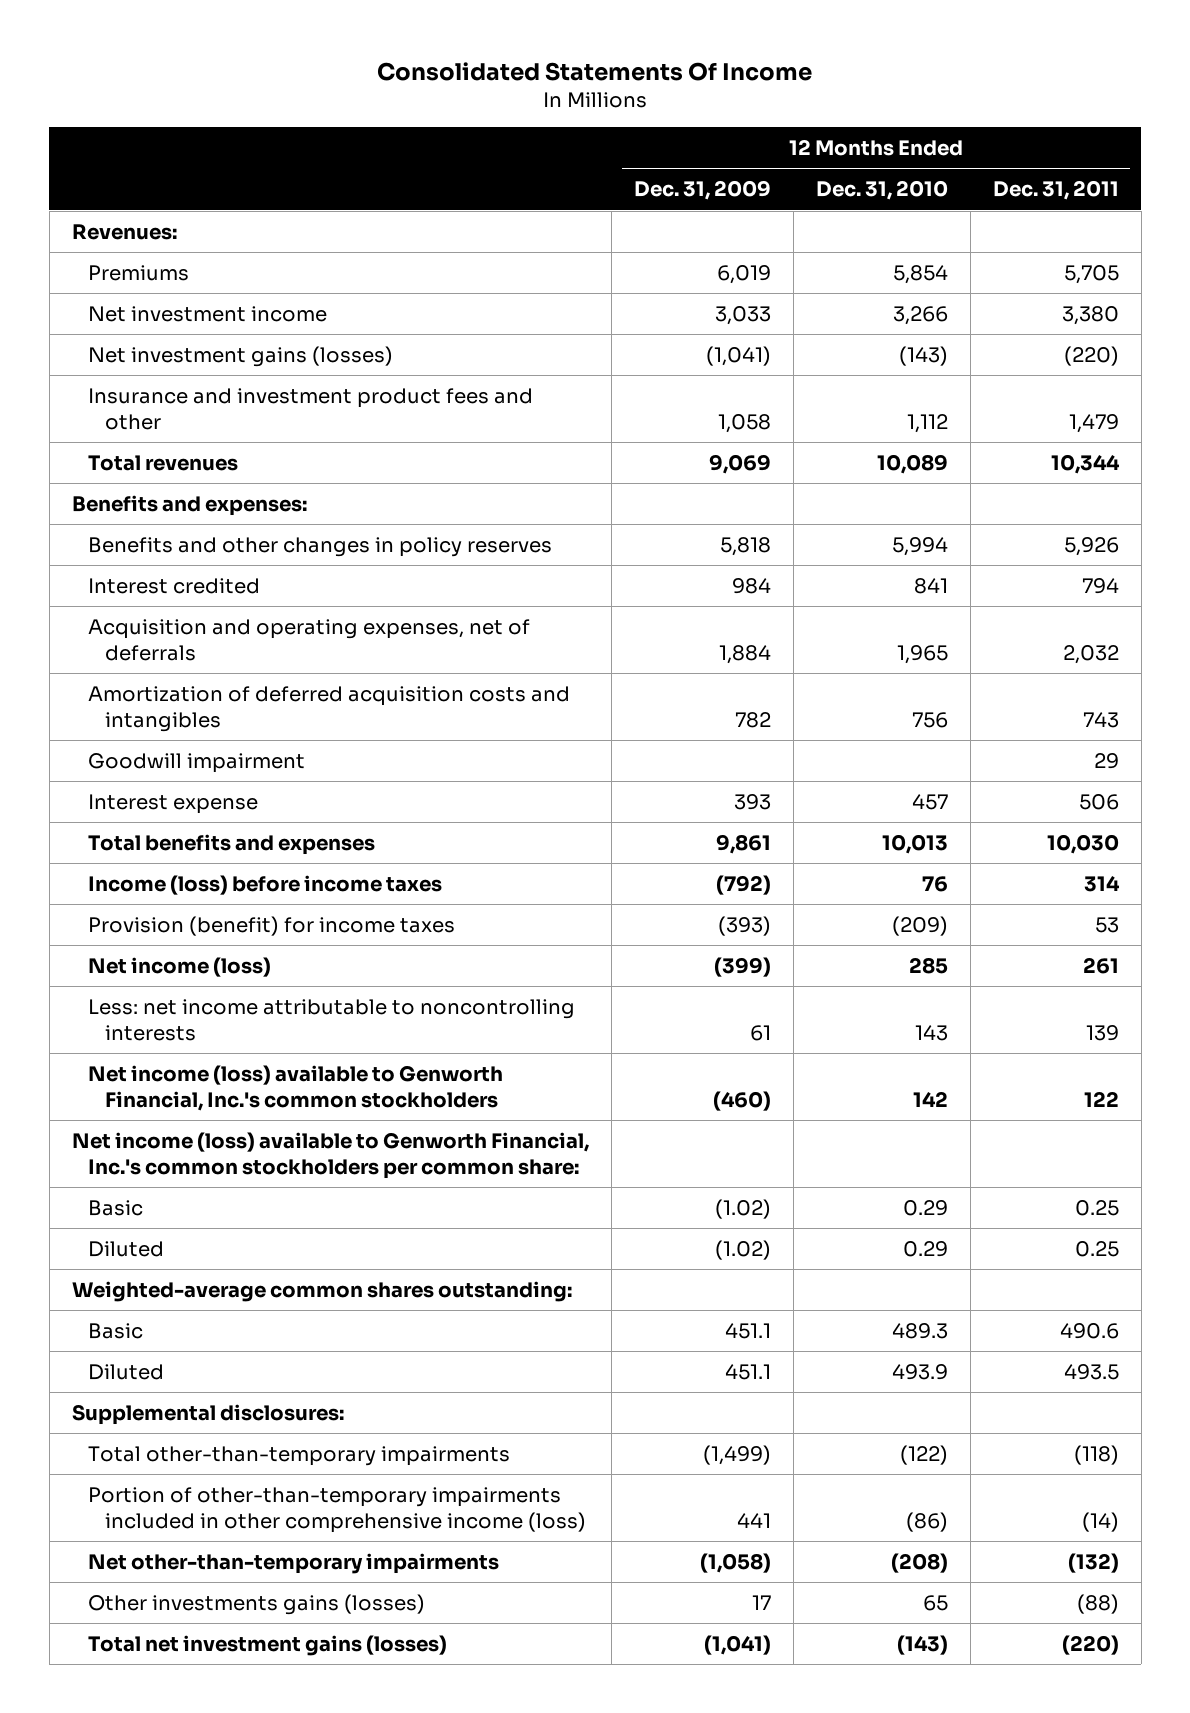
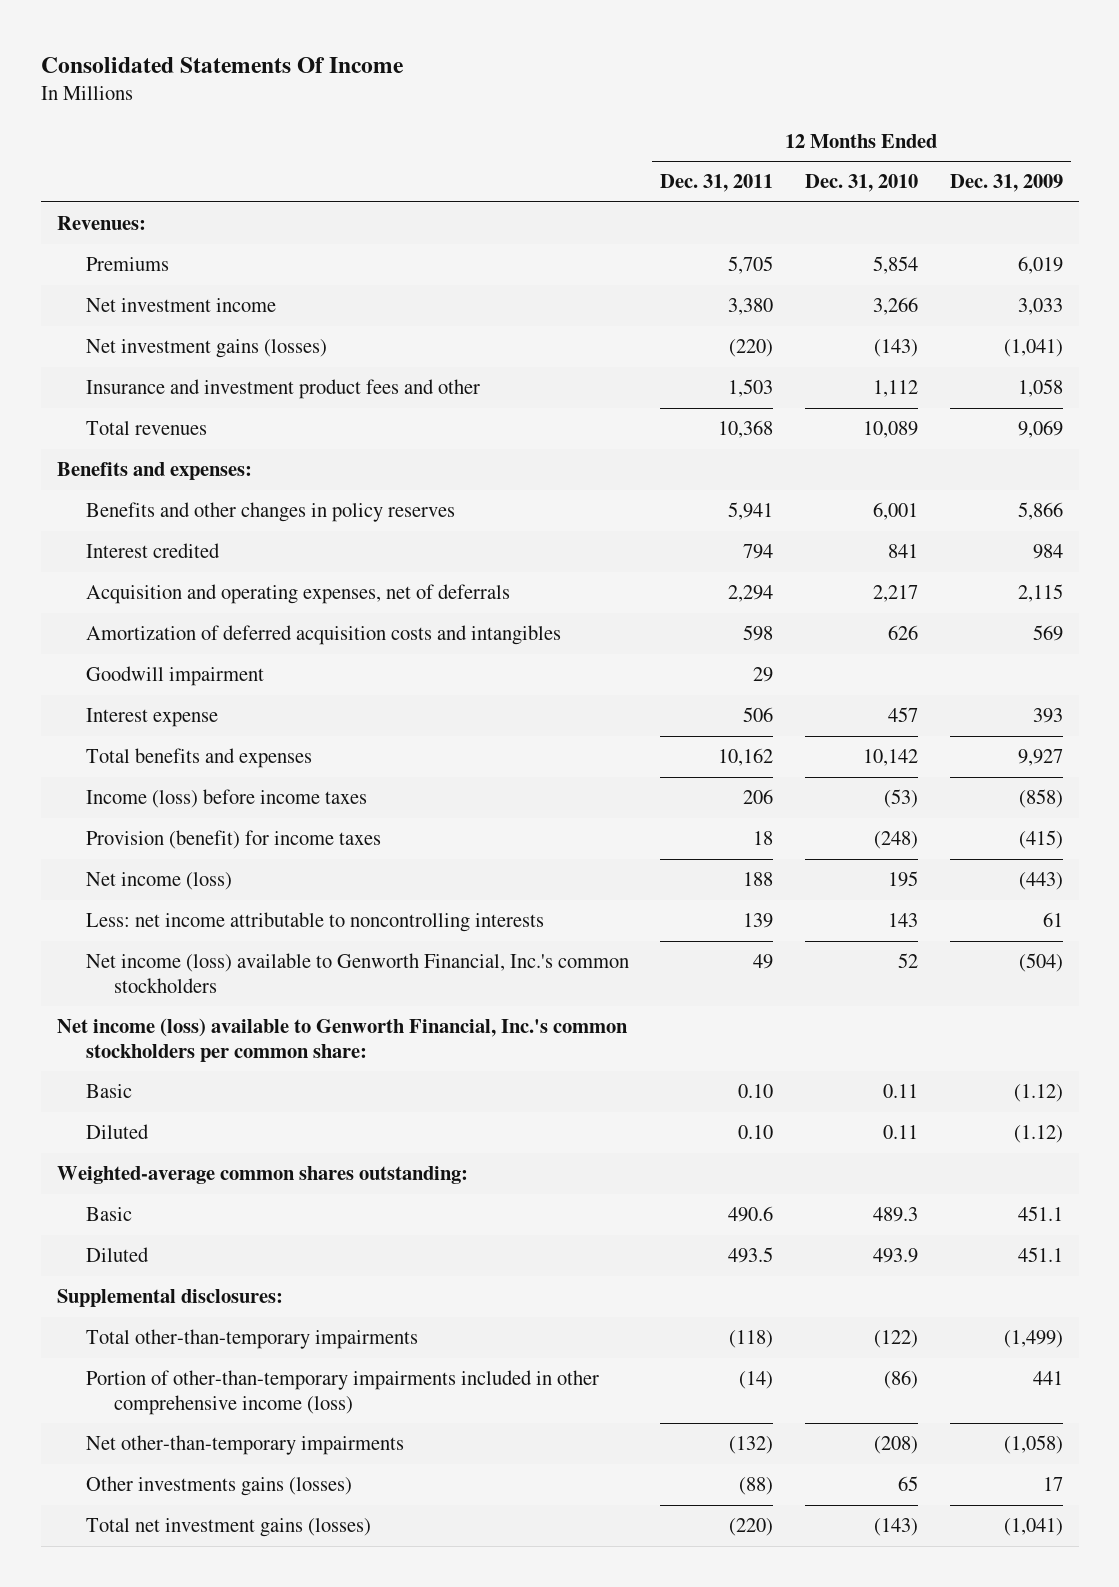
- | 12 Months Ended Dec. 31, 2009 | 12 Months Ended Dec. 31, 2010 | 12 Months Ended Dec. 31, 2011
+ | 12 Months Ended Dec. 31, 2011 | 12 Months Ended Dec. 31, 2010 | 12 Months Ended Dec. 31, 2009
- Insurance and investment product fees and other | 1,058 | 1,112 | 1,479
- Total revenues | 9,069 | 10,089 | 10,344
+ Insurance and investment product fees and other | 1,503 | 1,112 | 1,058
+ Total revenues | 10,368 | 10,089 | 9,069
- Benefits and other changes in policy reserves | 5,818 | 5,994 | 5,926
+ Benefits and other changes in policy reserves | 5,941 | 6,001 | 5,866
- Acquisition and operating expenses, net of deferrals | 1,884 | 1,965 | 2,032
- Amortization of deferred acquisition costs and intangibles | 782 | 756 | 743
+ Acquisition and operating expenses, net of deferrals | 2,294 | 2,217 | 2,115
+ Amortization of deferred acquisition costs and intangibles | 598 | 626 | 569
- Total benefits and expenses | 9,861 | 10,013 | 10,030
- Income (loss) before income taxes | (792) | 76 | 314
- Provision (benefit) for income taxes | (393) | (209) | 53
- Net income (loss) | (399) | 285 | 261
+ Total benefits and expenses | 10,162 | 10,142 | 9,927
+ Income (loss) before income taxes | 206 | (53) | (858)
+ Provision (benefit) for income taxes | 18 | (248) | (415)
+ Net income (loss) | 188 | 195 | (443)
- Net income (loss) available to Genworth Financial, Inc.'s common stockholders | (460) | 142 | 122
+ Net income (loss) available to Genworth Financial, Inc.'s common stockholders | 49 | 52 | (504)
- Basic | (1.02) | 0.29 | 0.25
- Diluted | (1.02) | 0.29 | 0.25
+ Basic | 0.10 | 0.11 | (1.12)
+ Diluted | 0.10 | 0.11 | (1.12)

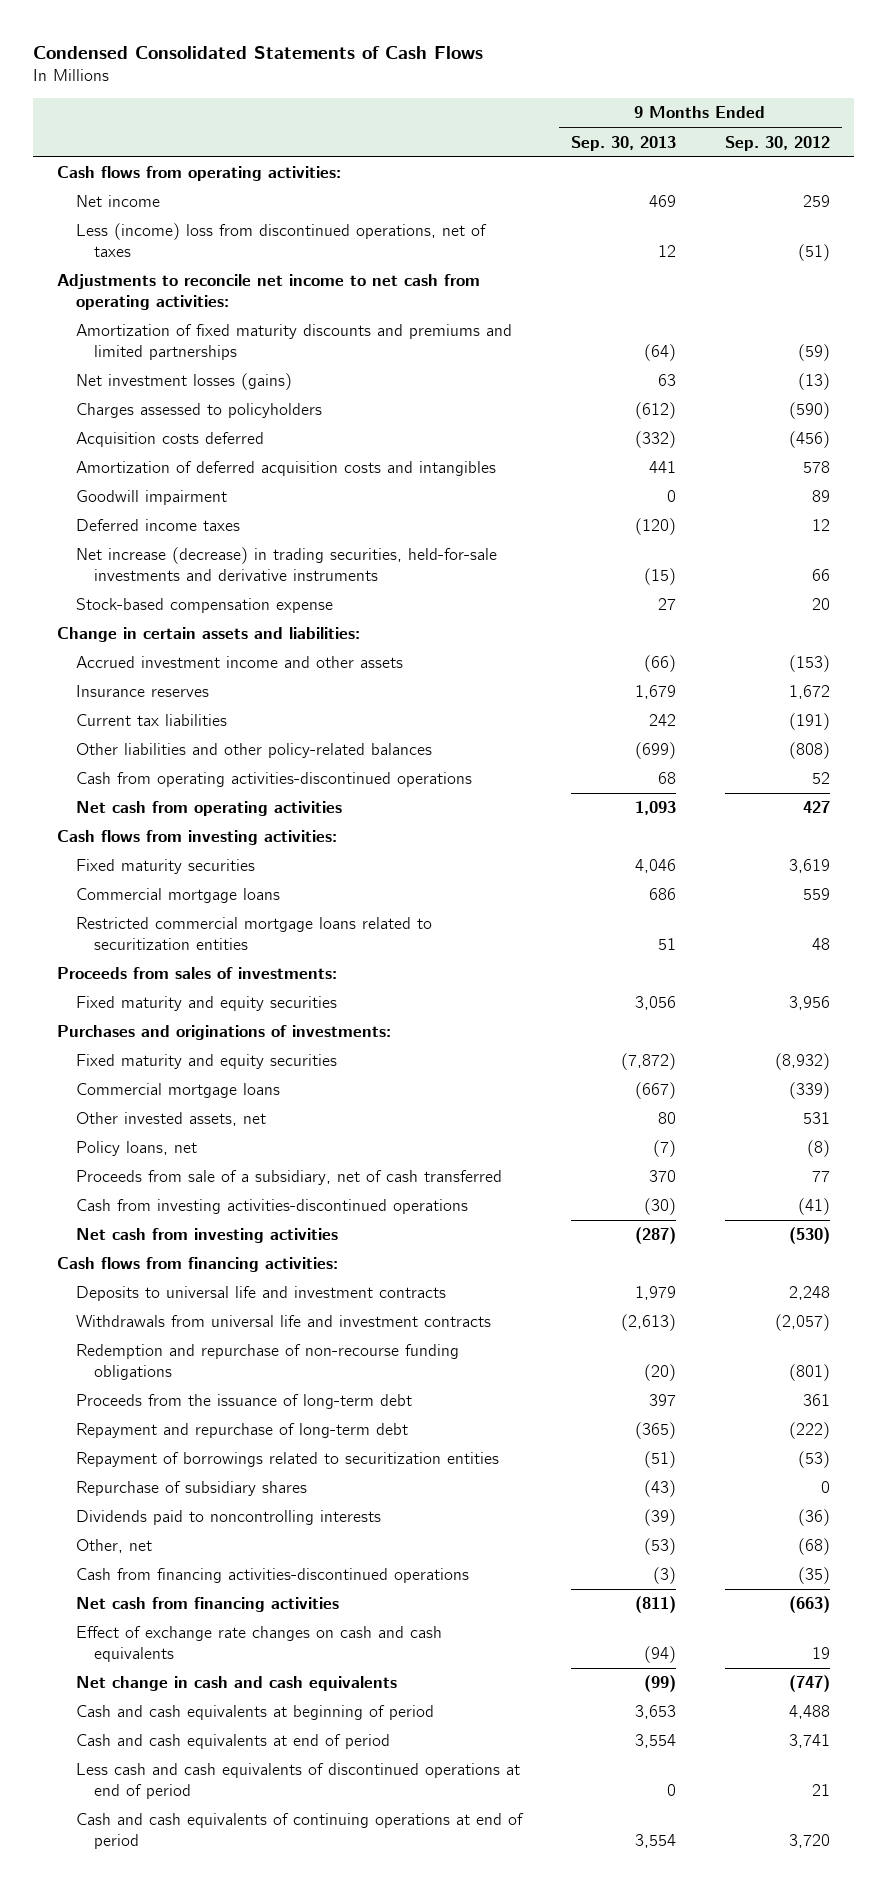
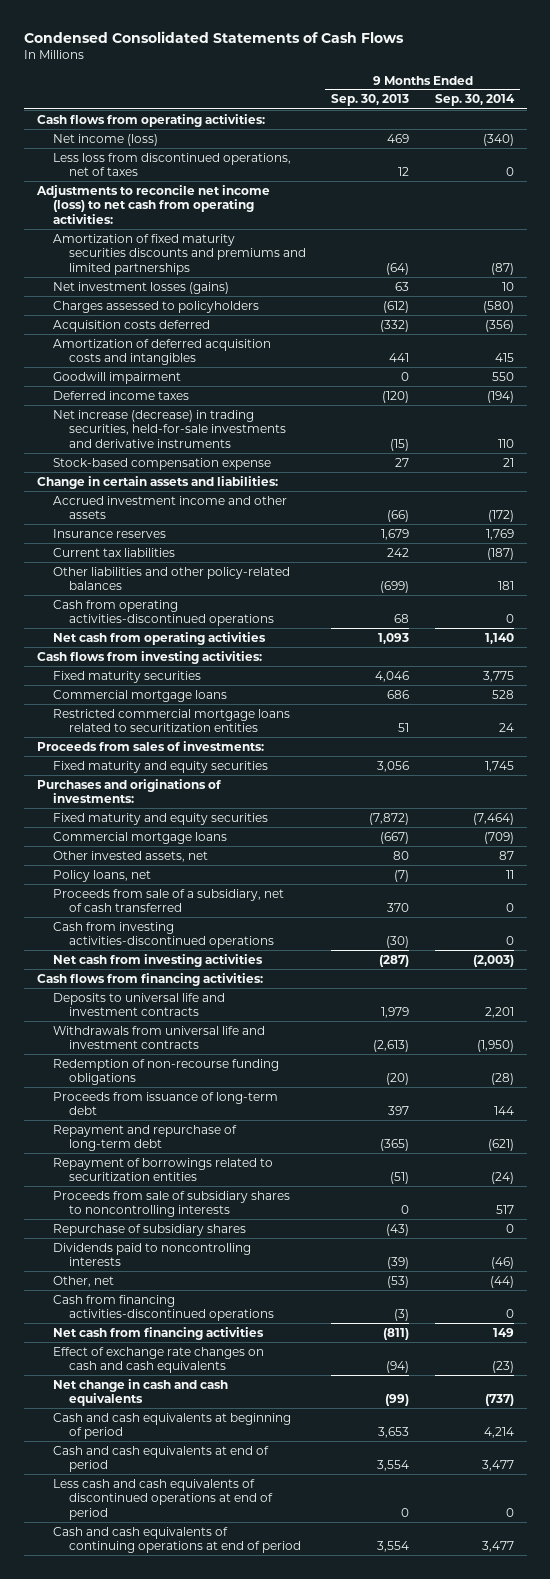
- | 9 Months Ended Sep. 30, 2013 | 9 Months Ended Sep. 30, 2012
+ | 9 Months Ended Sep. 30, 2013 | 9 Months Ended Sep. 30, 2014
- Net income | 469 | 259
- Less (income) loss from discontinued operations, net of taxes | 12 | (51)
- Adjustments to reconcile net income to net cash from operating activities:
- Amortization of fixed maturity discounts and premiums and limited partnerships | (64) | (59)
+ Net income (loss) | 469 | (340)
+ Less loss from discontinued operations, net of taxes | 12 | 0
+ Adjustments to reconcile net income (loss) to net cash from operating activities:
+ Amortization of fixed maturity securities discounts and premiums and limited partnerships | (64) | (87)
- Redemption and repurchase of non-recourse funding obligations | (20) | (801)
- Proceeds from the issuance of long-term debt | 397 | 361
+ Redemption of non-recourse funding obligations | (20) | (28)
+ Proceeds from issuance of long-term debt | 397 | 144
+ Proceeds from sale of subsidiary shares to noncontrolling interests | 0 | 517

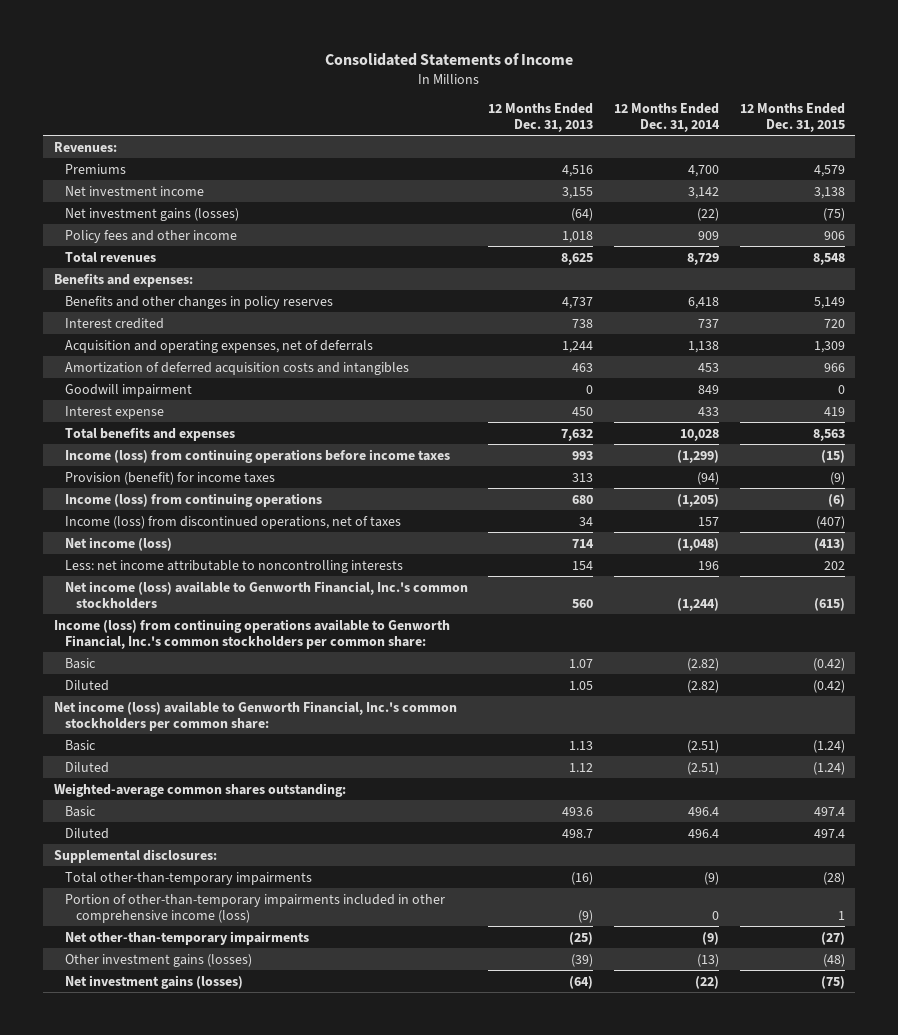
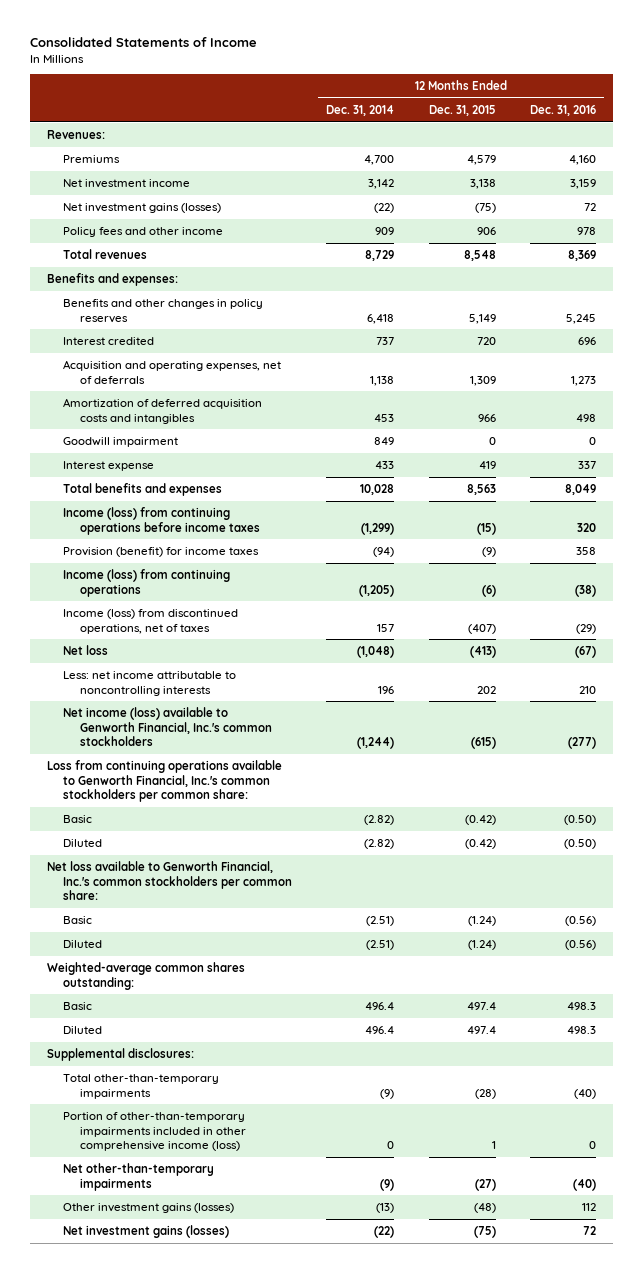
- | 12 Months Ended Dec. 31, 2013 | 12 Months Ended Dec. 31, 2014 | 12 Months Ended Dec. 31, 2015
+ | 12 Months Ended Dec. 31, 2014 | 12 Months Ended Dec. 31, 2015 | 12 Months Ended Dec. 31, 2016
- Net income (loss) | 714 | (1,048) | (413)
+ Net loss | (1,048) | (413) | (67)
- Income (loss) from continuing operations available to Genworth Financial, Inc.'s common stockholders per common share:
+ Loss from continuing operations available to Genworth Financial, Inc.'s common stockholders per common share:
- Net income (loss) available to Genworth Financial, Inc.'s common stockholders per common share:
+ Net loss available to Genworth Financial, Inc.'s common stockholders per common share:

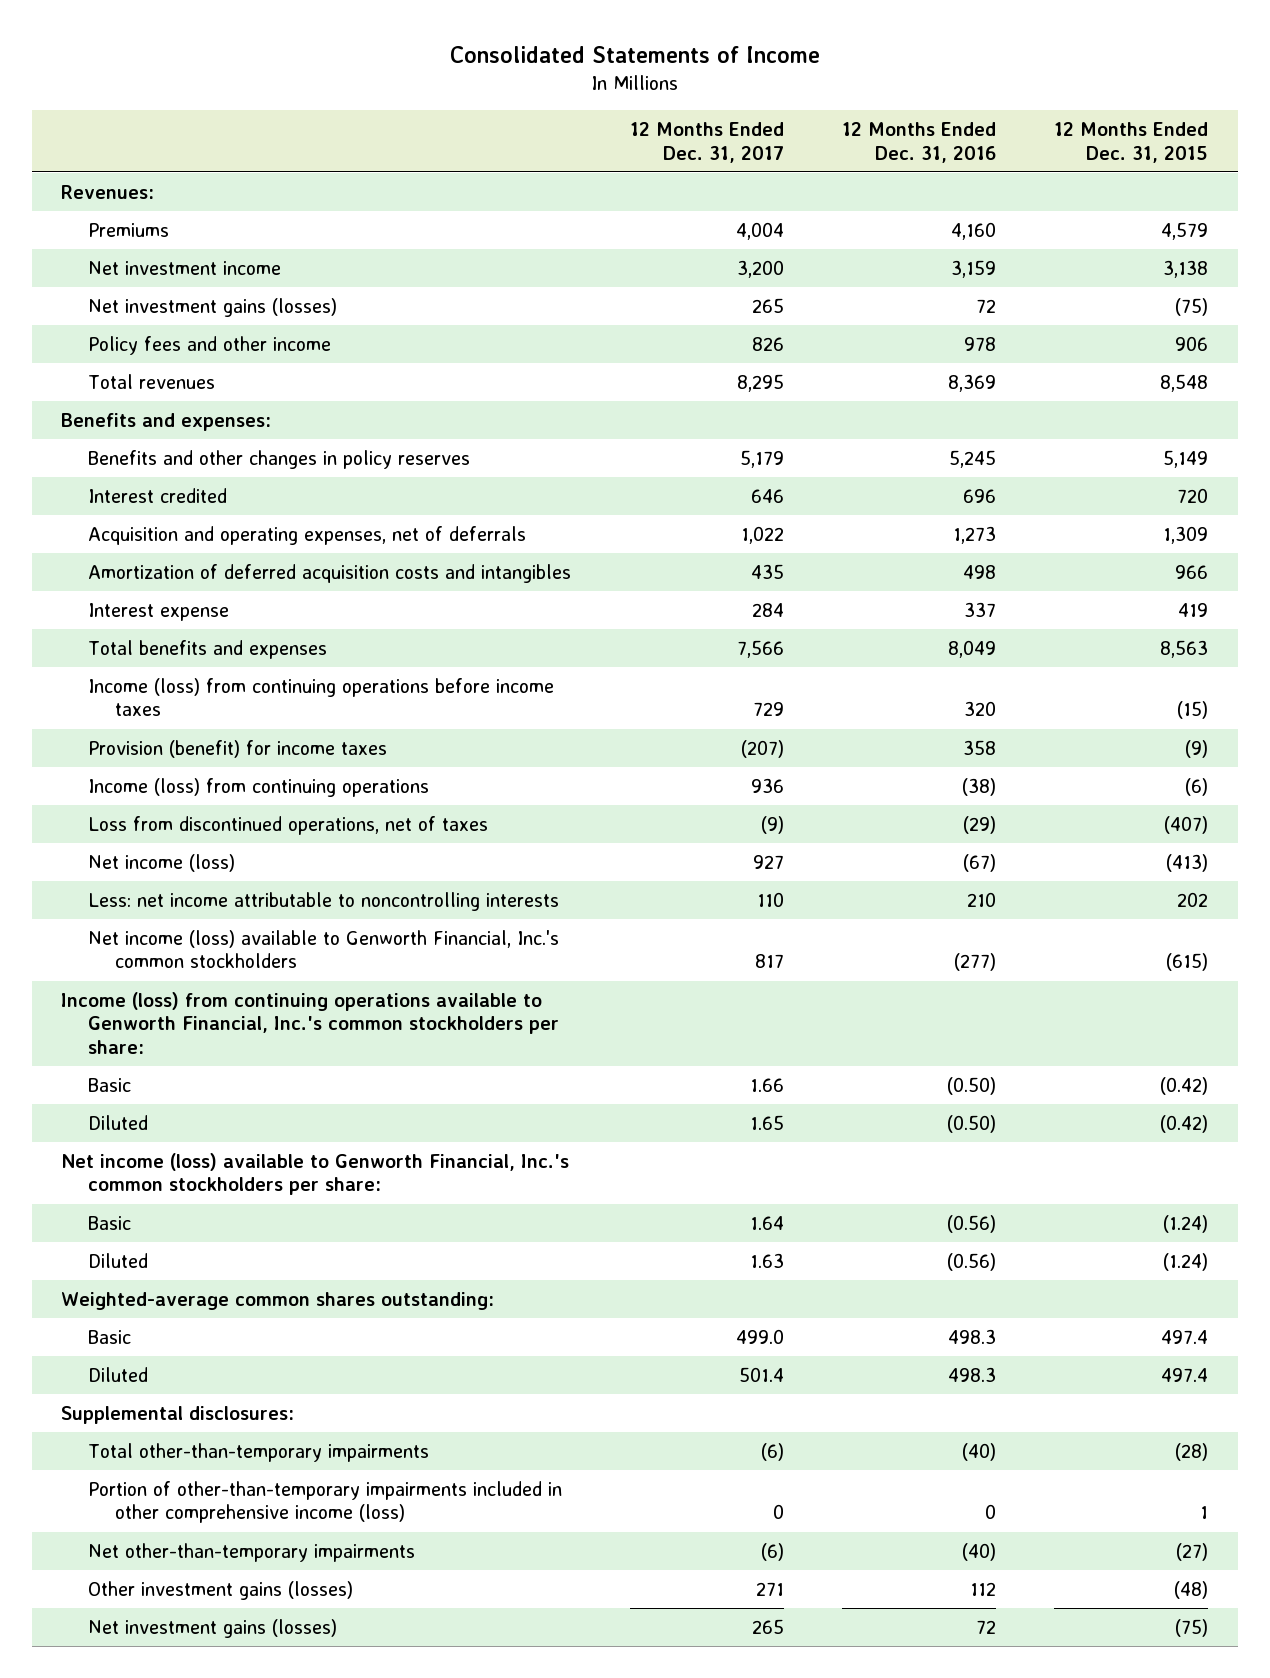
- | 12 Months Ended Dec. 31, 2014 | 12 Months Ended Dec. 31, 2015 | 12 Months Ended Dec. 31, 2016
+ | 12 Months Ended Dec. 31, 2017 | 12 Months Ended Dec. 31, 2016 | 12 Months Ended Dec. 31, 2015
- Goodwill impairment | 849 | 0 | 0
- Income (loss) from discontinued operations, net of taxes | 157 | (407) | (29)
- Net loss | (1,048) | (413) | (67)
+ Loss from discontinued operations, net of taxes | (9) | (29) | (407)
+ Net income (loss) | 927 | (67) | (413)
- Loss from continuing operations available to Genworth Financial, Inc.'s common stockholders per common share:
+ Income (loss) from continuing operations available to Genworth Financial, Inc.'s common stockholders per share:
- Net loss available to Genworth Financial, Inc.'s common stockholders per common share:
+ Net income (loss) available to Genworth Financial, Inc.'s common stockholders per share:

